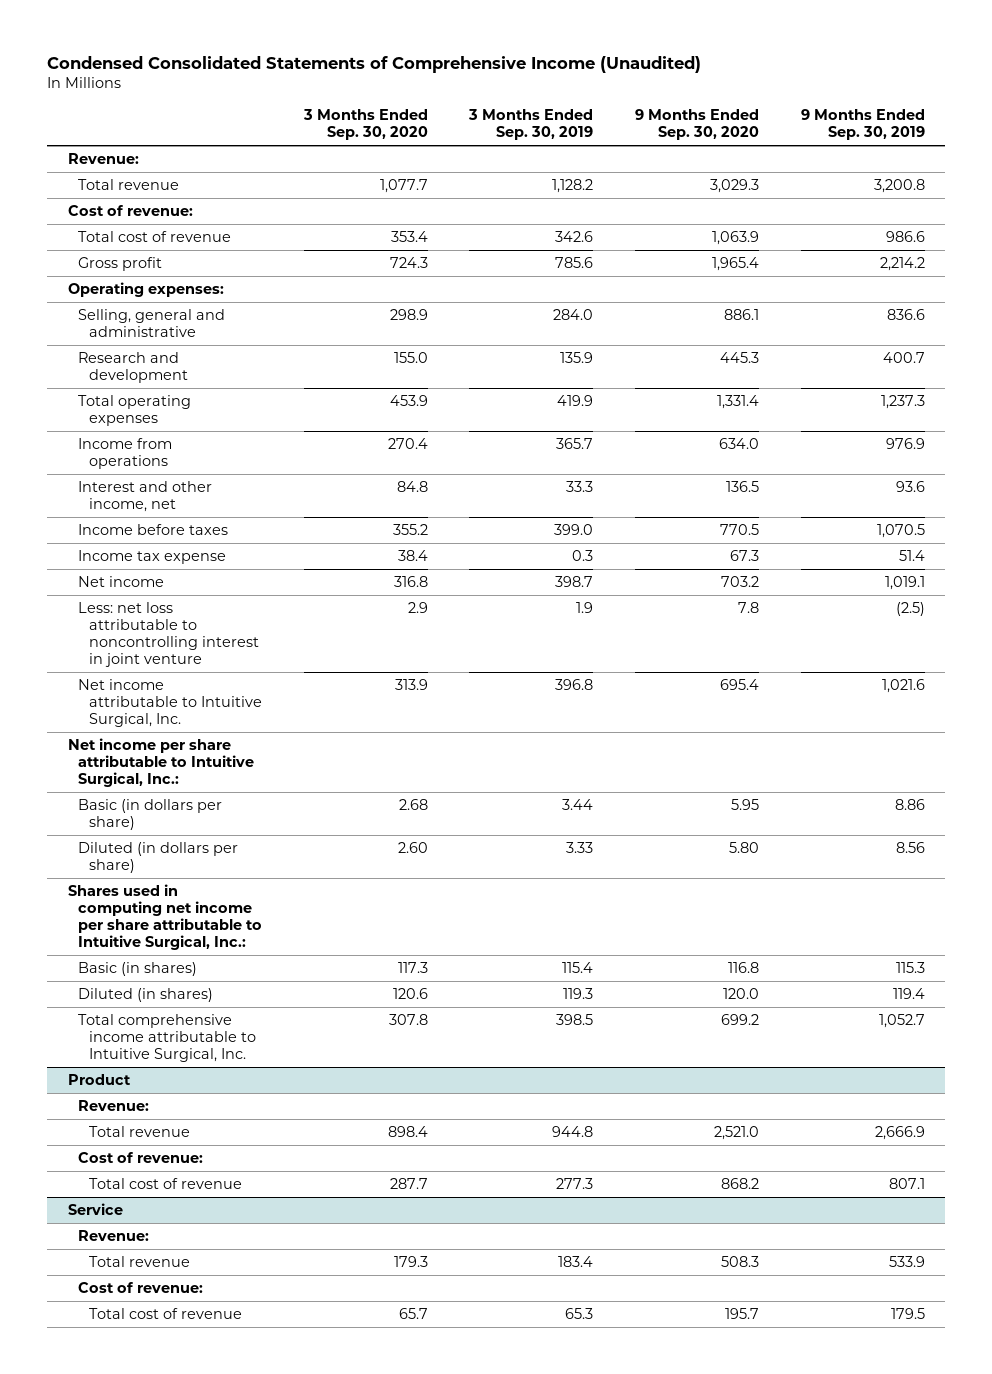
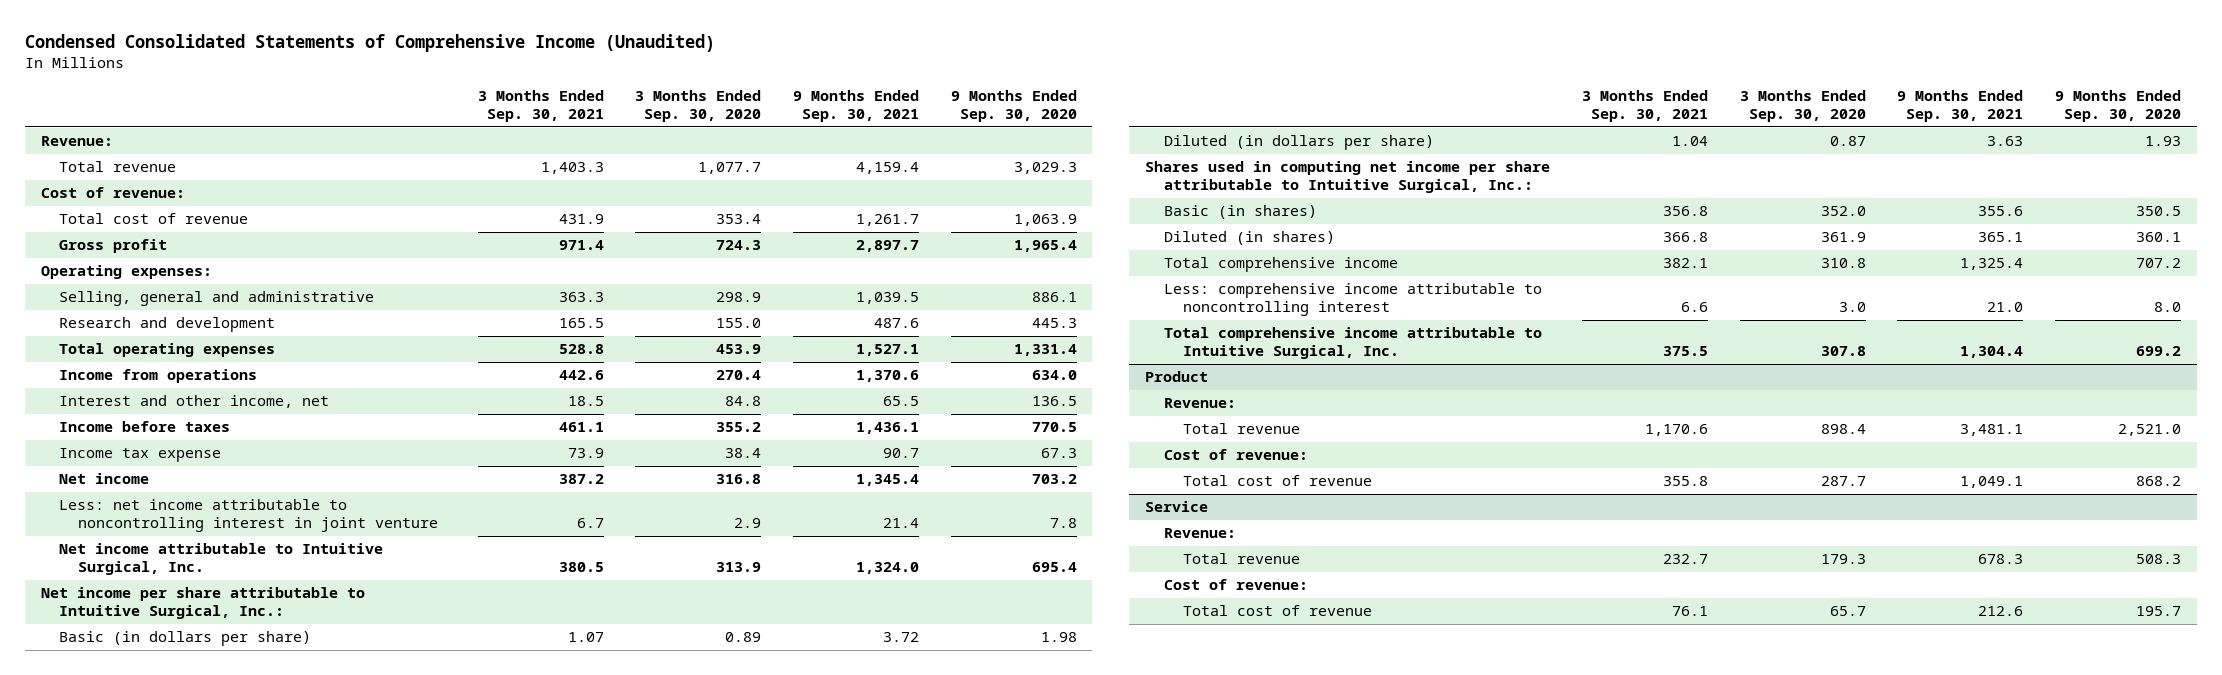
- | 3 Months Ended Sep. 30, 2020 | 3 Months Ended Sep. 30, 2019 | 9 Months Ended Sep. 30, 2020 | 9 Months Ended Sep. 30, 2019
+ | 3 Months Ended Sep. 30, 2021 | 3 Months Ended Sep. 30, 2020 | 9 Months Ended Sep. 30, 2021 | 9 Months Ended Sep. 30, 2020
- Less: net loss attributable to noncontrolling interest in joint venture | 2.9 | 1.9 | 7.8 | (2.5)
+ Less: net income attributable to noncontrolling interest in joint venture | 6.7 | 2.9 | 21.4 | 7.8
- Basic (in dollars per share) | 2.68 | 3.44 | 5.95 | 8.86
- Diluted (in dollars per share) | 2.60 | 3.33 | 5.80 | 8.56
+ Basic (in dollars per share) | 1.07 | 0.89 | 3.72 | 1.98
+ Diluted (in dollars per share) | 1.04 | 0.87 | 3.63 | 1.93
- Basic (in shares) | 117.3 | 115.4 | 116.8 | 115.3
- Diluted (in shares) | 120.6 | 119.3 | 120.0 | 119.4
+ Basic (in shares) | 356.8 | 352.0 | 355.6 | 350.5
+ Diluted (in shares) | 366.8 | 361.9 | 365.1 | 360.1
+ Total comprehensive income | 382.1 | 310.8 | 1,325.4 | 707.2
+ Less: comprehensive income attributable to noncontrolling interest | 6.6 | 3.0 | 21.0 | 8.0

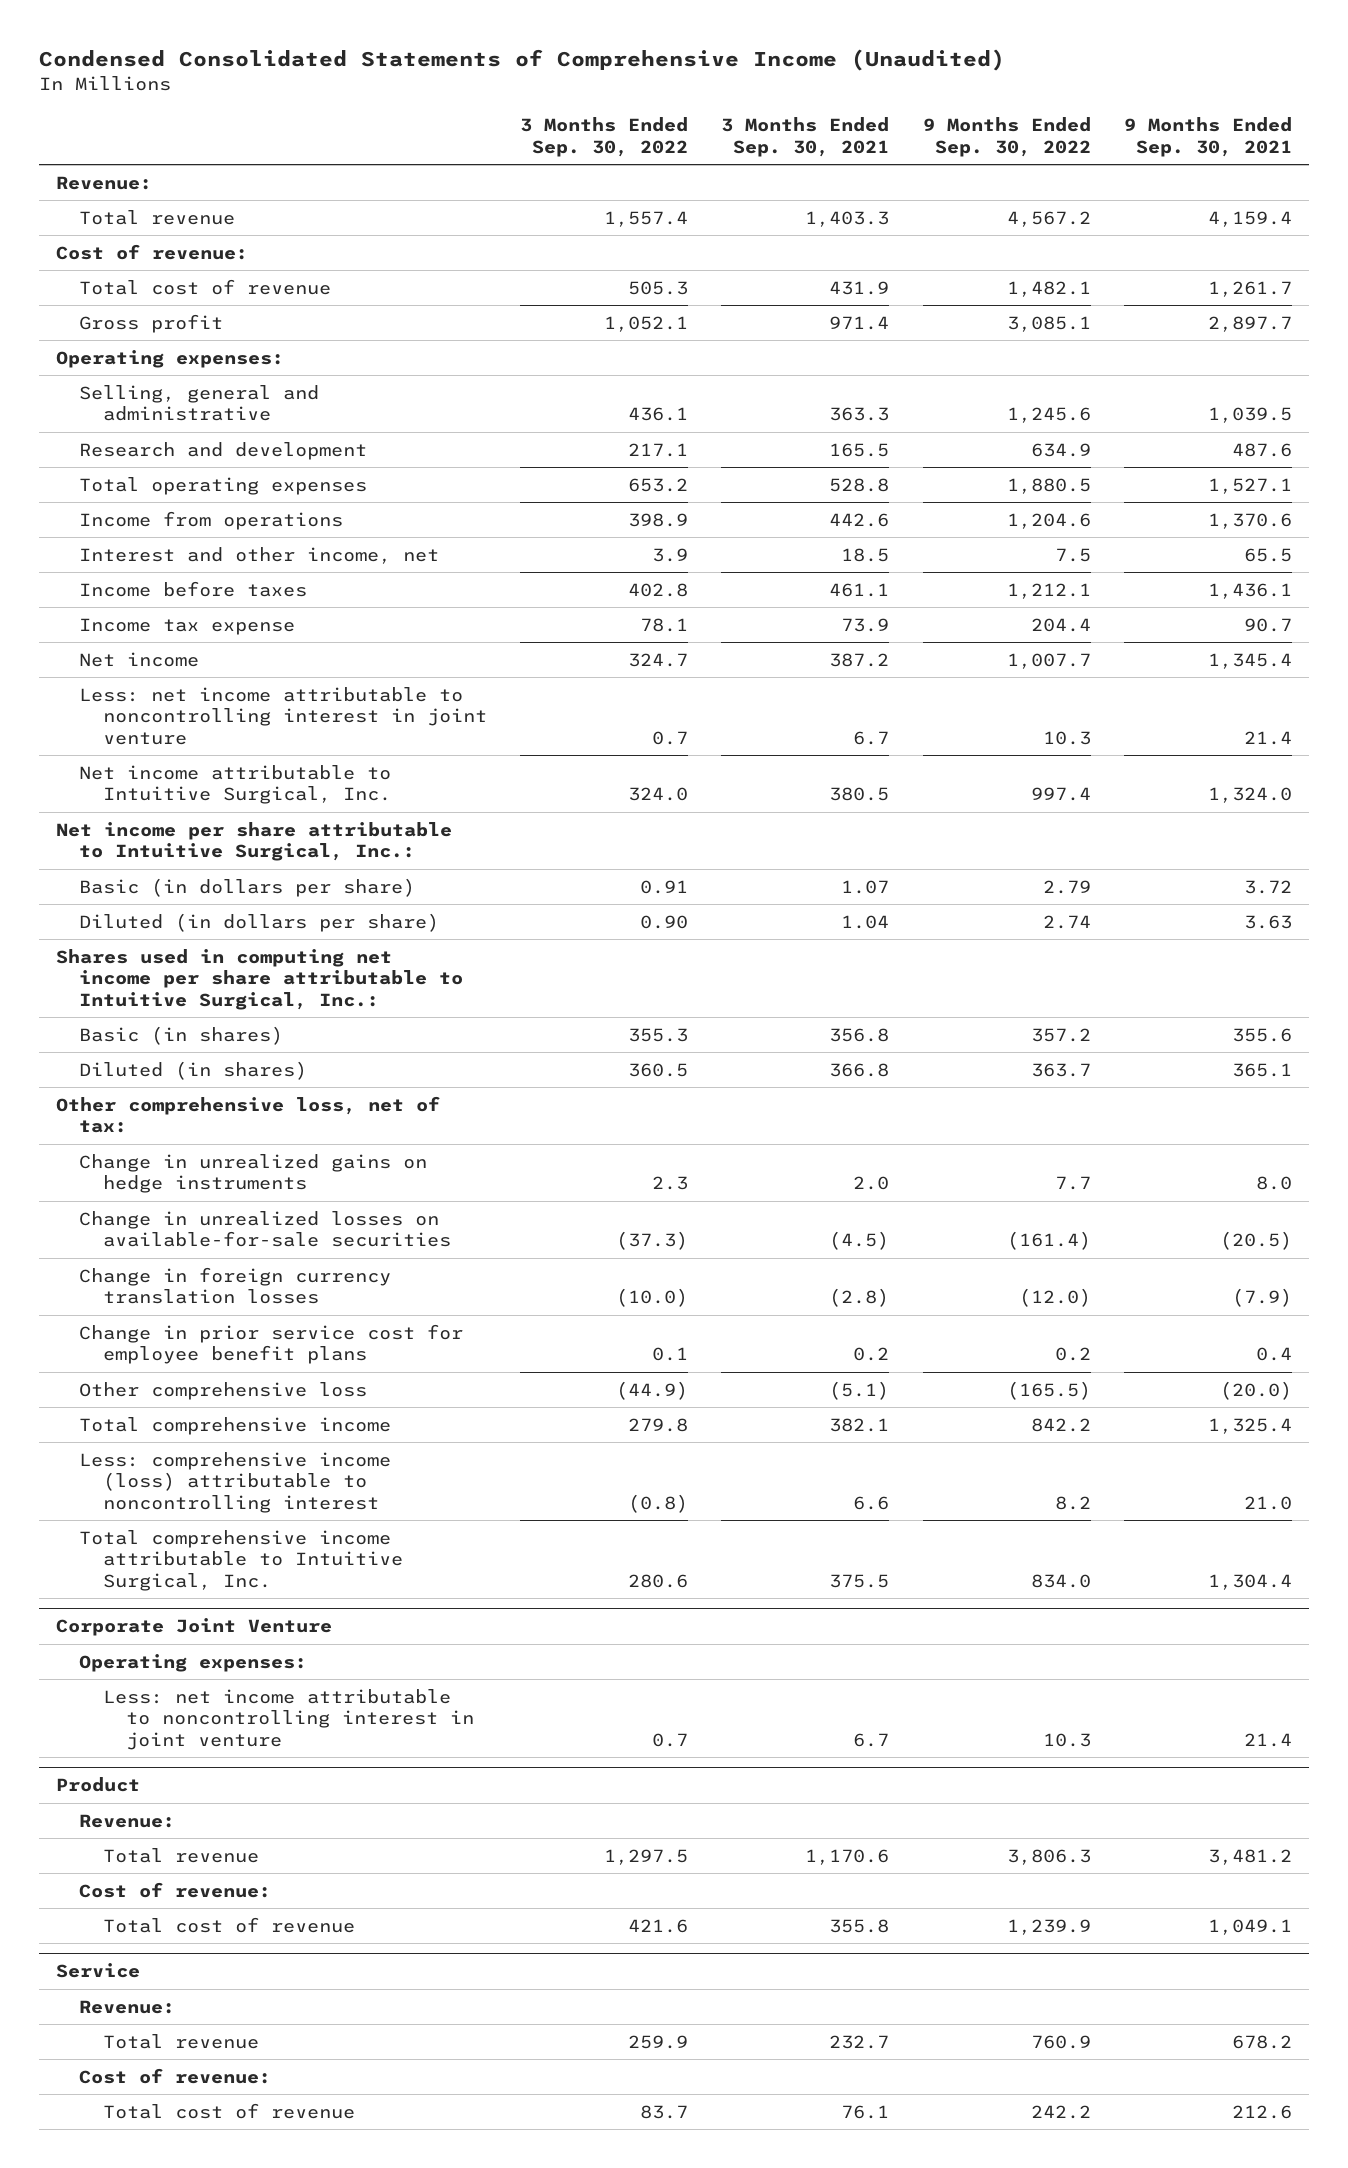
- | 3 Months Ended Sep. 30, 2021 | 3 Months Ended Sep. 30, 2020 | 9 Months Ended Sep. 30, 2021 | 9 Months Ended Sep. 30, 2020
+ | 3 Months Ended Sep. 30, 2022 | 3 Months Ended Sep. 30, 2021 | 9 Months Ended Sep. 30, 2022 | 9 Months Ended Sep. 30, 2021
+ Other comprehensive loss, net of tax:
+ Change in unrealized gains on hedge instruments | 2.3 | 2.0 | 7.7 | 8.0
+ Change in unrealized losses on available-for-sale securities | (37.3) | (4.5) | (161.4) | (20.5)
+ Change in foreign currency translation losses | (10.0) | (2.8) | (12.0) | (7.9)
+ Change in prior service cost for employee benefit plans | 0.1 | 0.2 | 0.2 | 0.4
+ Other comprehensive loss | (44.9) | (5.1) | (165.5) | (20.0)
- Less: comprehensive income attributable to noncontrolling interest | 6.6 | 3.0 | 21.0 | 8.0
+ Less: comprehensive income (loss) attributable to noncontrolling interest | (0.8) | 6.6 | 8.2 | 21.0
+ Corporate Joint Venture
+ Operating expenses:
+ Less: net income attributable to noncontrolling interest in joint venture | 0.7 | 6.7 | 10.3 | 21.4
@ Product
- Total revenue | 1,170.6 | 898.4 | 3,481.1 | 2,521.0
+ Total revenue | 1,297.5 | 1,170.6 | 3,806.3 | 3,481.2
@ Service
- Total revenue | 232.7 | 179.3 | 678.3 | 508.3
+ Total revenue | 259.9 | 232.7 | 760.9 | 678.2

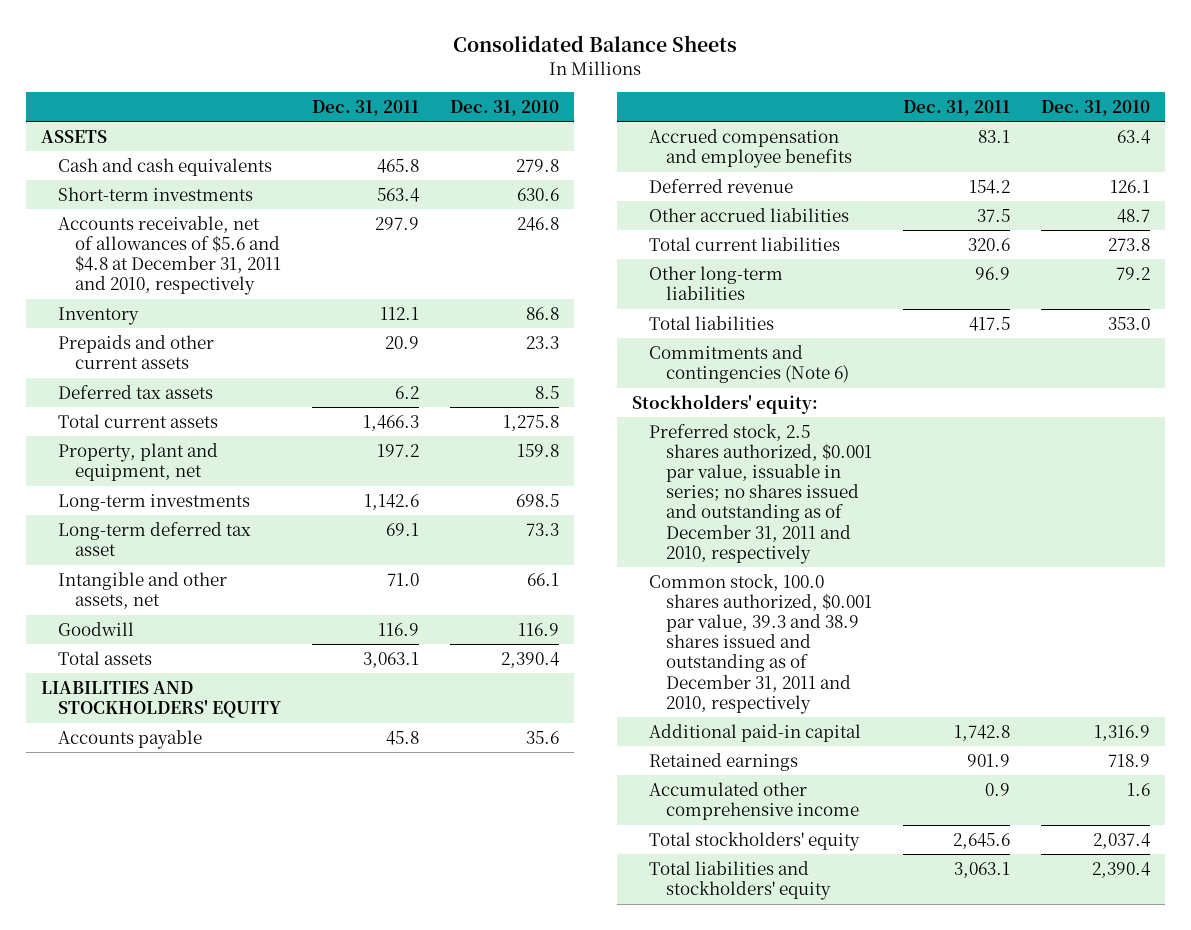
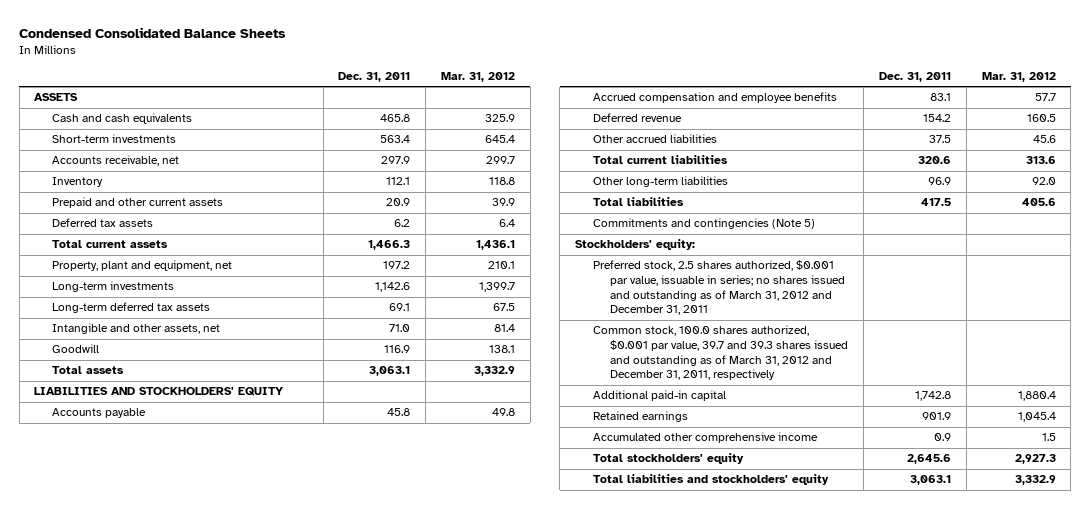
- Consolidated Balance Sheets
+ Condensed Consolidated Balance Sheets
- | Dec. 31, 2011 | Dec. 31, 2010
+ | Dec. 31, 2011 | Mar. 31, 2012
- Accounts receivable, net of allowances of $5.6 and $4.8 at December 31, 2011 and 2010, respectively | 297.9 | 246.8
+ Accounts receivable, net | 297.9 | 299.7
- Prepaids and other current assets | 20.9 | 23.3
+ Prepaid and other current assets | 20.9 | 39.9
- Long-term deferred tax asset | 69.1 | 73.3
+ Long-term deferred tax assets | 69.1 | 67.5
- Commitments and contingencies (Note 6)
+ Commitments and contingencies (Note 5)
- Preferred stock, 2.5 shares authorized, $0.001 par value, issuable in series; no shares issued and outstanding as of December 31, 2011 and 2010, respectively
- Common stock, 100.0 shares authorized, $0.001 par value, 39.3 and 38.9 shares issued and outstanding as of December 31, 2011 and 2010, respectively
+ Preferred stock, 2.5 shares authorized, $0.001 par value, issuable in series; no shares issued and outstanding as of March 31, 2012 and December 31, 2011
+ Common stock, 100.0 shares authorized, $0.001 par value, 39.7 and 39.3 shares issued and outstanding as of March 31, 2012 and December 31, 2011, respectively

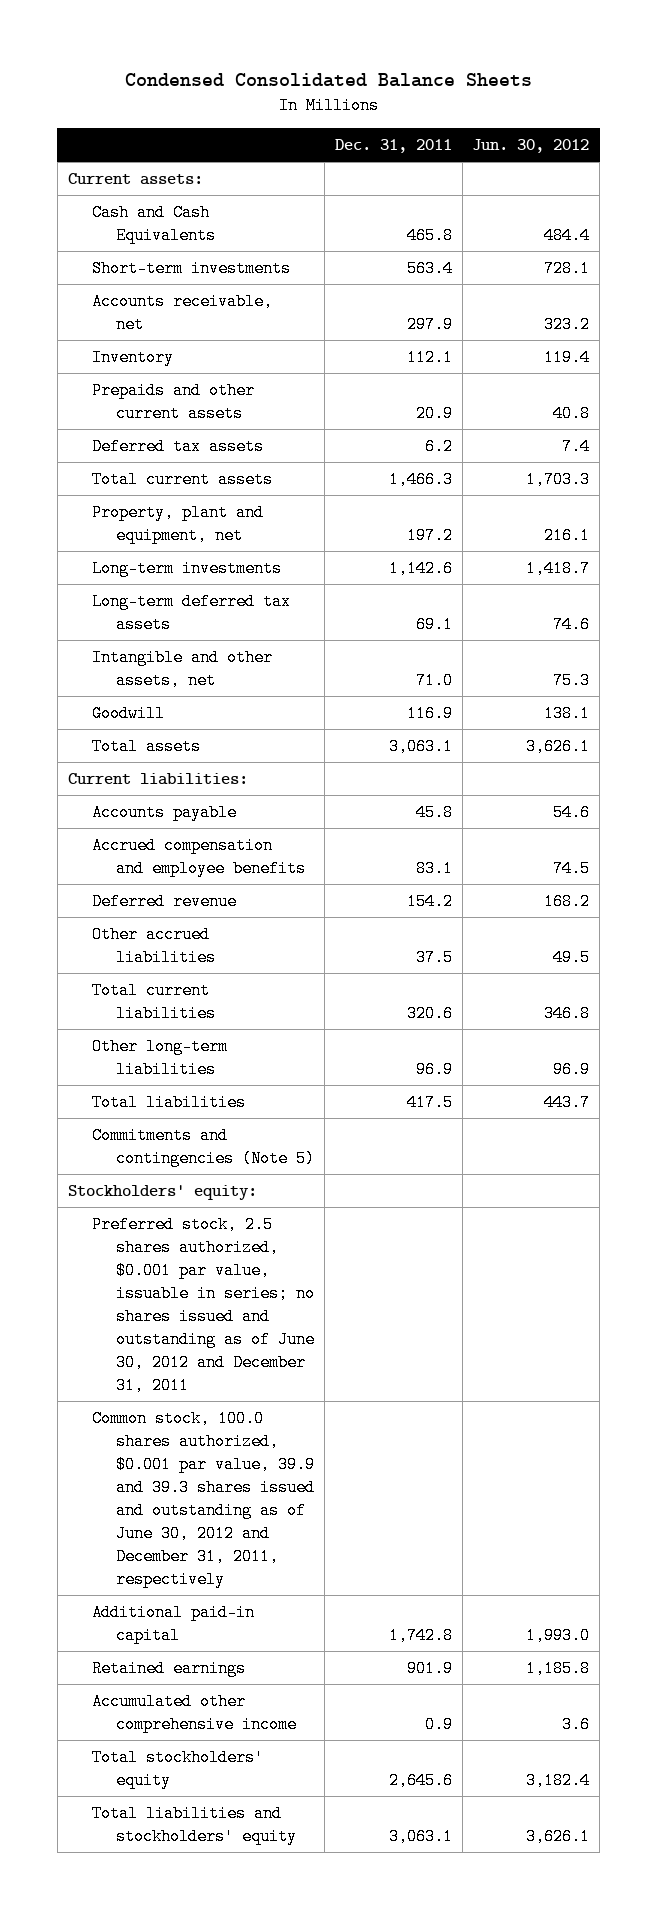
- | Dec. 31, 2011 | Mar. 31, 2012
+ | Dec. 31, 2011 | Jun. 30, 2012
- ASSETS
- Cash and cash equivalents | 465.8 | 325.9
+ Current assets:
+ Cash and Cash Equivalents | 465.8 | 484.4
- Prepaid and other current assets | 20.9 | 39.9
+ Prepaids and other current assets | 20.9 | 40.8
- LIABILITIES AND STOCKHOLDERS' EQUITY
+ Current liabilities:
- Preferred stock, 2.5 shares authorized, $0.001 par value, issuable in series; no shares issued and outstanding as of March 31, 2012 and December 31, 2011
- Common stock, 100.0 shares authorized, $0.001 par value, 39.7 and 39.3 shares issued and outstanding as of March 31, 2012 and December 31, 2011, respectively
+ Preferred stock, 2.5 shares authorized, $0.001 par value, issuable in series; no shares issued and outstanding as of June 30, 2012 and December 31, 2011
+ Common stock, 100.0 shares authorized, $0.001 par value, 39.9 and 39.3 shares issued and outstanding as of June 30, 2012 and December 31, 2011, respectively

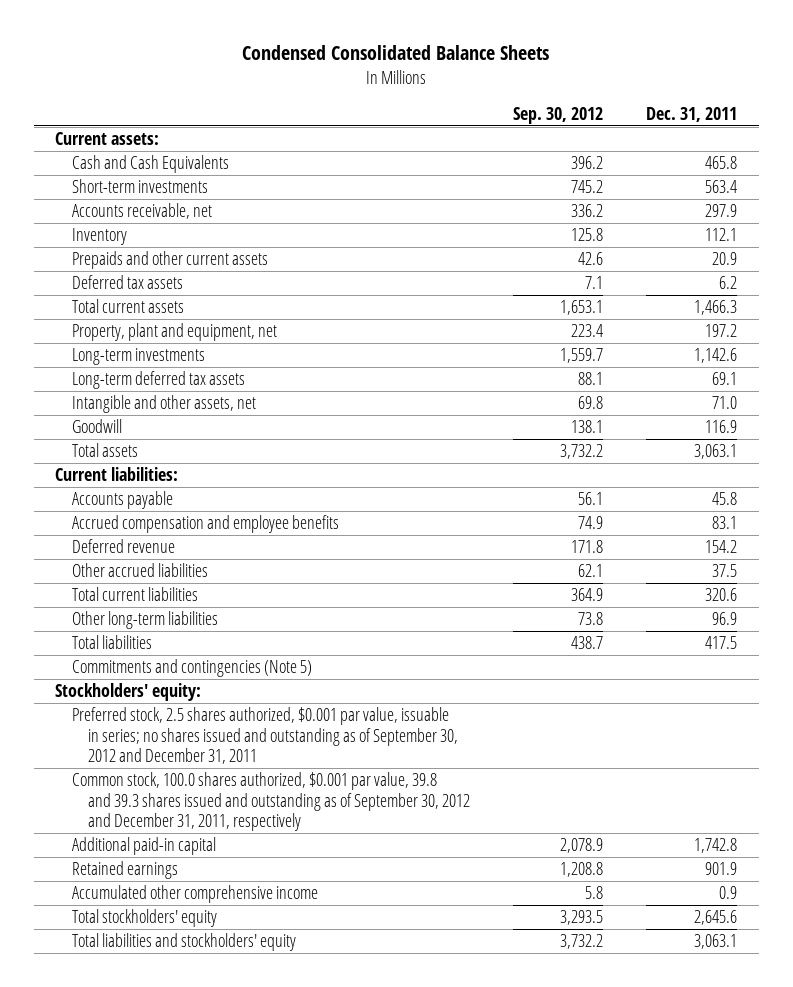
- | Dec. 31, 2011 | Jun. 30, 2012
+ | Sep. 30, 2012 | Dec. 31, 2011
- Preferred stock, 2.5 shares authorized, $0.001 par value, issuable in series; no shares issued and outstanding as of June 30, 2012 and December 31, 2011
- Common stock, 100.0 shares authorized, $0.001 par value, 39.9 and 39.3 shares issued and outstanding as of June 30, 2012 and December 31, 2011, respectively
+ Preferred stock, 2.5 shares authorized, $0.001 par value, issuable in series; no shares issued and outstanding as of September 30, 2012 and December 31, 2011
+ Common stock, 100.0 shares authorized, $0.001 par value, 39.8 and 39.3 shares issued and outstanding as of September 30, 2012 and December 31, 2011, respectively

